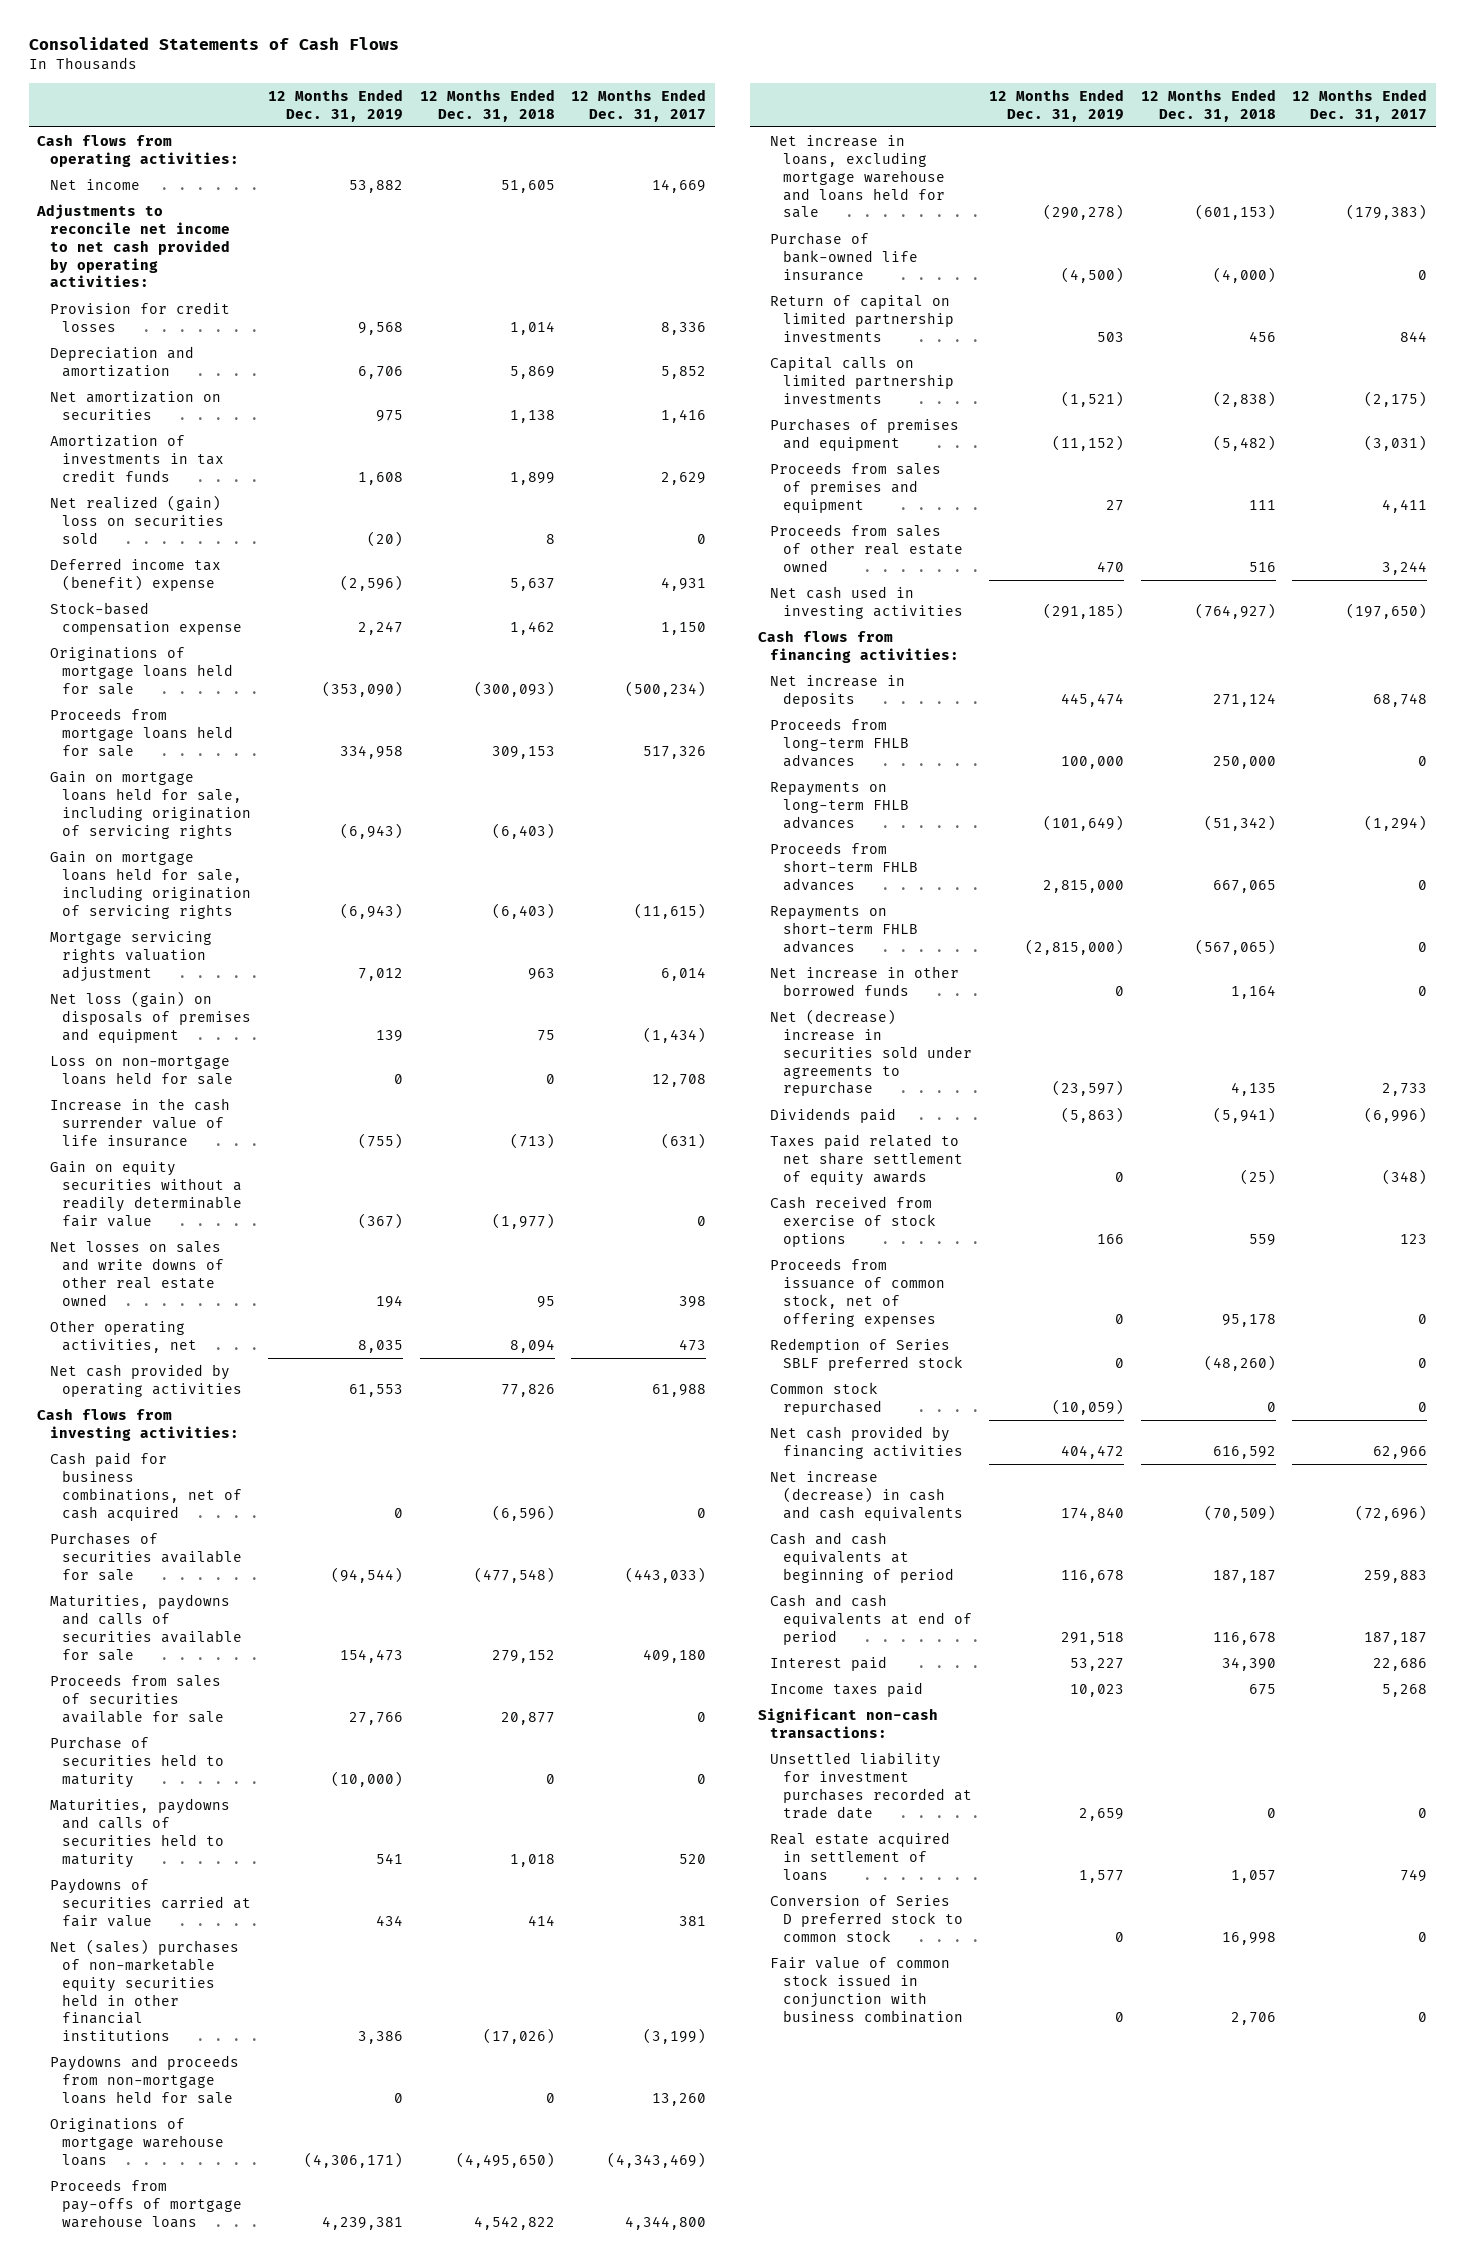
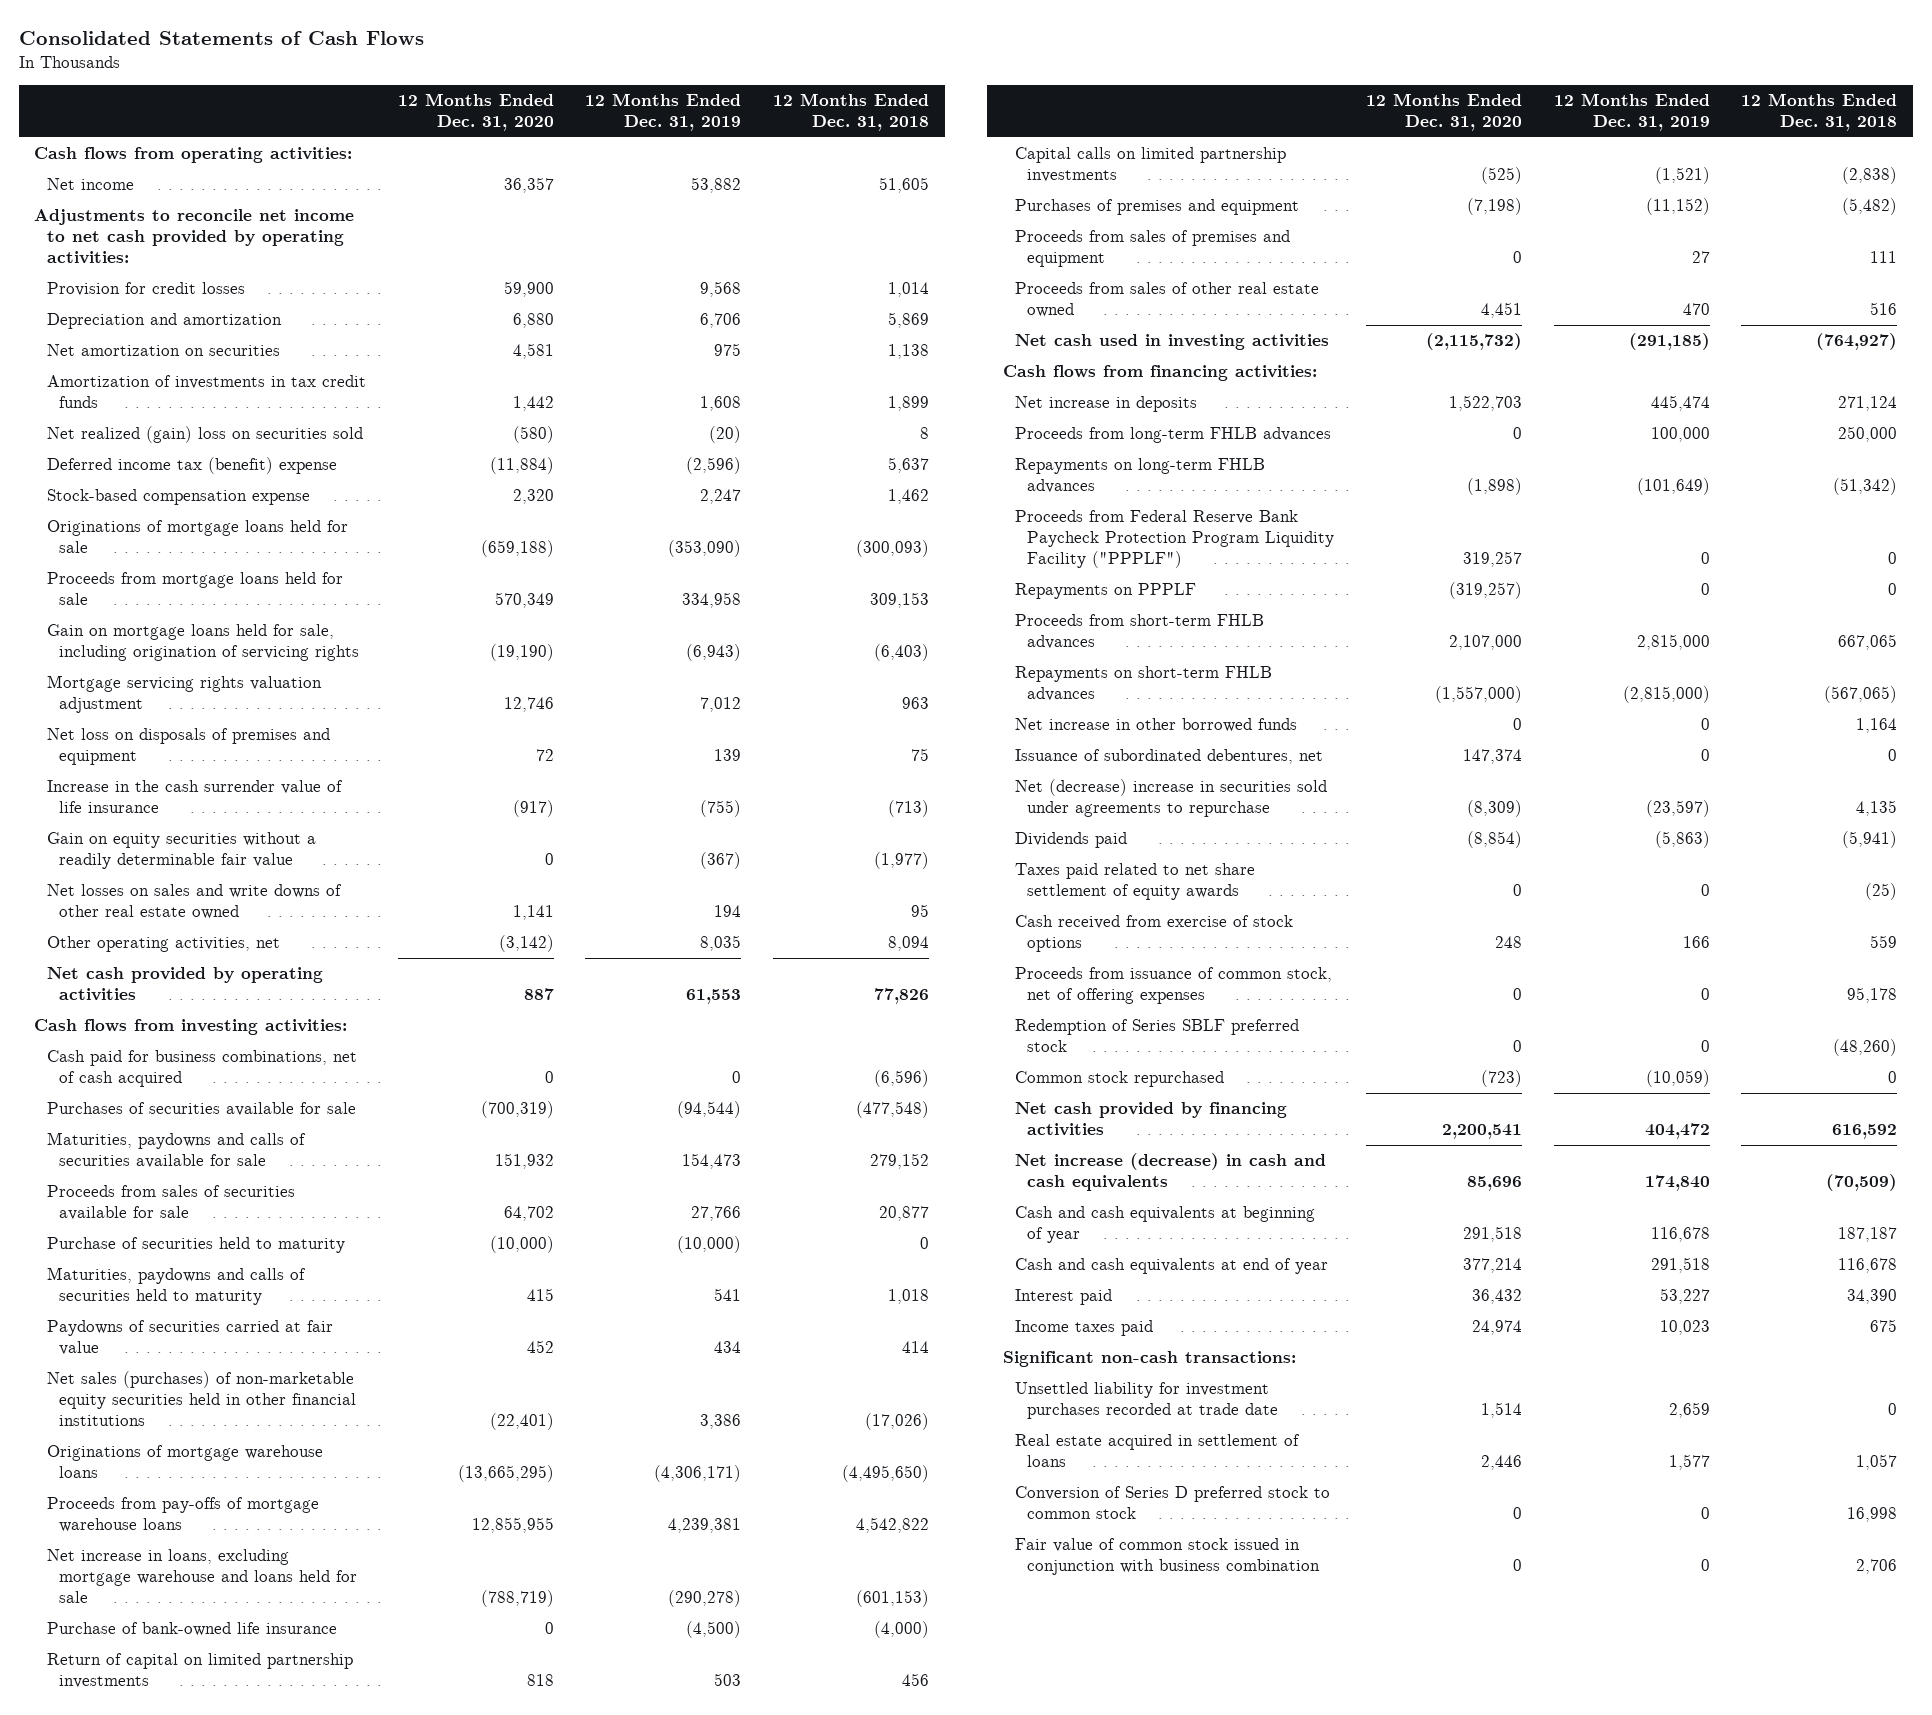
- | 12 Months Ended Dec. 31, 2019 | 12 Months Ended Dec. 31, 2018 | 12 Months Ended Dec. 31, 2017
+ | 12 Months Ended Dec. 31, 2020 | 12 Months Ended Dec. 31, 2019 | 12 Months Ended Dec. 31, 2018
- Gain on mortgage loans held for sale, including origination of servicing rights | (6,943) | (6,403) | (11,615)
- Net loss (gain) on disposals of premises and equipment | 139 | 75 | (1,434)
- Loss on non-mortgage loans held for sale | 0 | 0 | 12,708
+ Net loss on disposals of premises and equipment | 72 | 139 | 75
- Net (sales) purchases of non-marketable equity securities held in other financial institutions | 3,386 | (17,026) | (3,199)
- Paydowns and proceeds from non-mortgage loans held for sale | 0 | 0 | 13,260
+ Net sales (purchases) of non-marketable equity securities held in other financial institutions | (22,401) | 3,386 | (17,026)
+ Proceeds from Federal Reserve Bank Paycheck Protection Program Liquidity Facility ("PPPLF") | 319,257 | 0 | 0
+ Repayments on PPPLF | (319,257) | 0 | 0
+ Issuance of subordinated debentures, net | 147,374 | 0 | 0
- Cash and cash equivalents at beginning of period | 116,678 | 187,187 | 259,883
- Cash and cash equivalents at end of period | 291,518 | 116,678 | 187,187
+ Cash and cash equivalents at beginning of year | 291,518 | 116,678 | 187,187
+ Cash and cash equivalents at end of year | 377,214 | 291,518 | 116,678

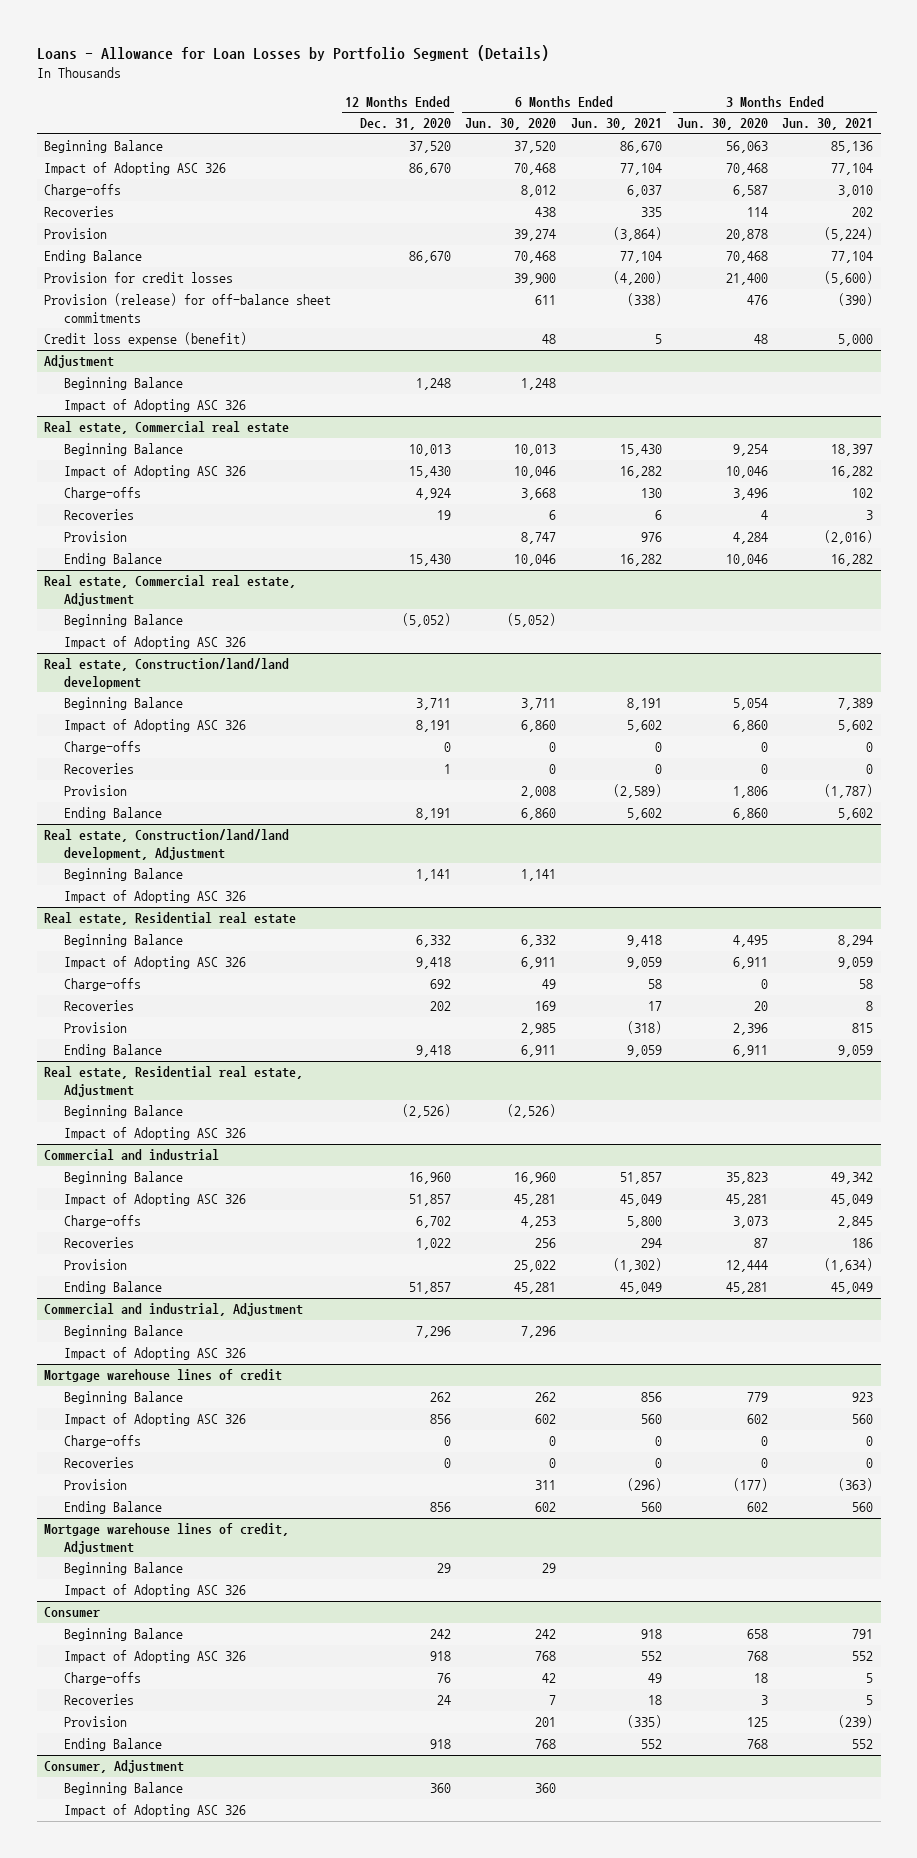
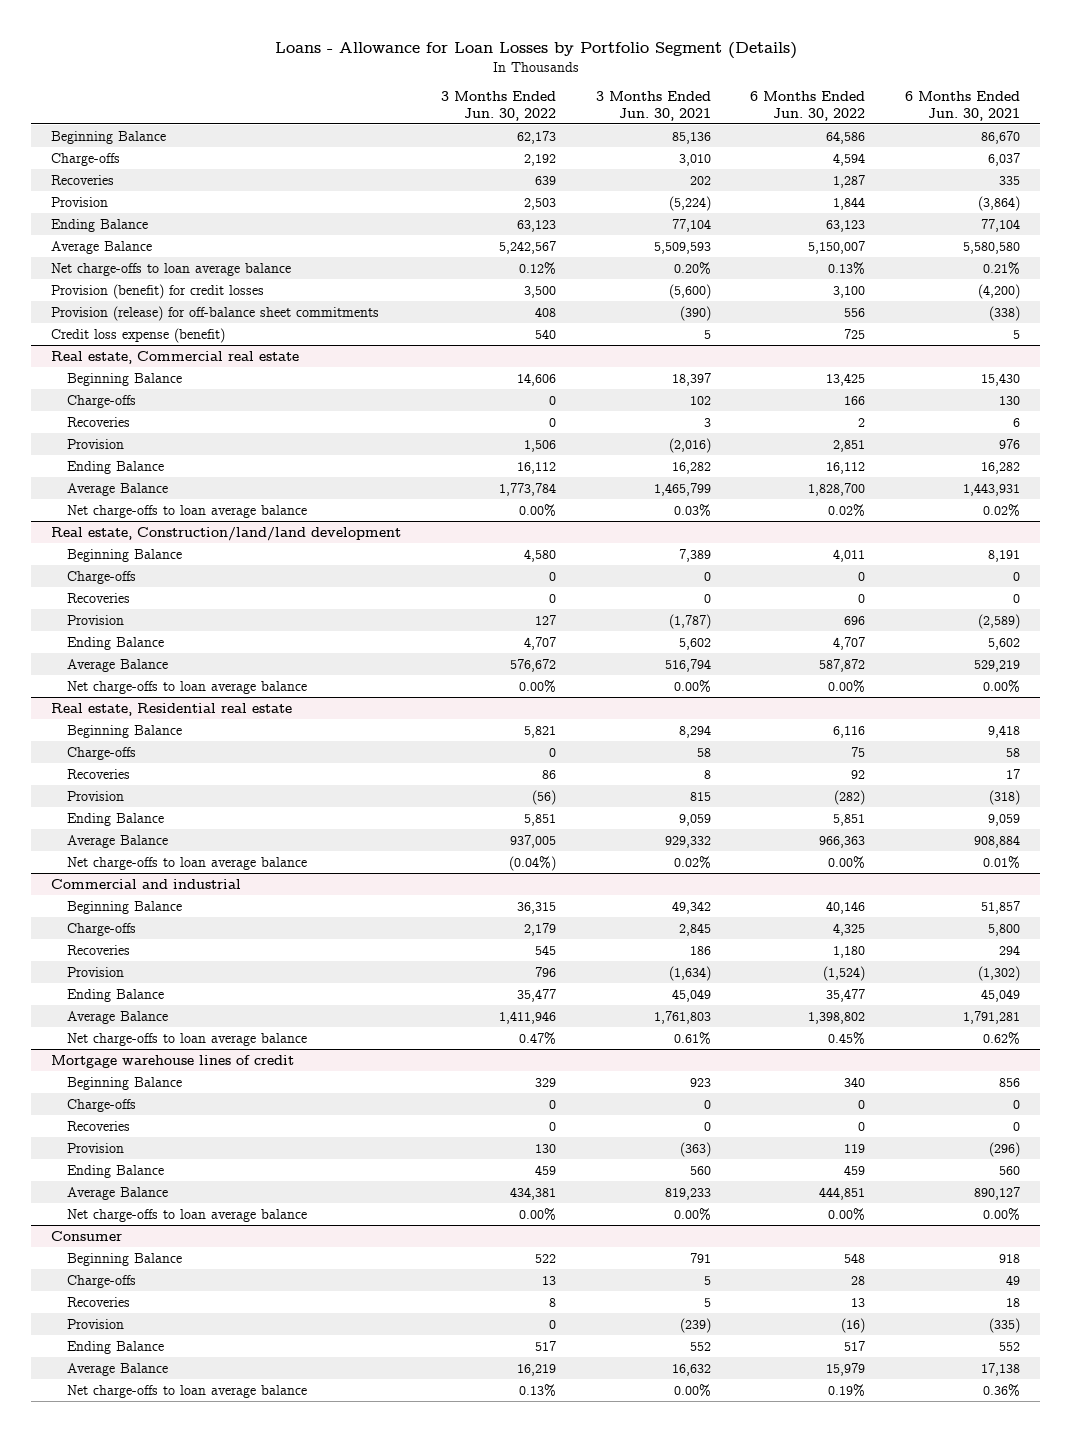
- | 12 Months Ended Dec. 31, 2020 | 6 Months Ended Jun. 30, 2020 | 6 Months Ended Jun. 30, 2021 | 3 Months Ended Jun. 30, 2020 | 3 Months Ended Jun. 30, 2021
+ | 3 Months Ended Jun. 30, 2022 | 3 Months Ended Jun. 30, 2021 | 6 Months Ended Jun. 30, 2022 | 6 Months Ended Jun. 30, 2021
- Impact of Adopting ASC 326 | 86,670 | 70,468 | 77,104 | 70,468 | 77,104
- Provision for credit losses | | 39,900 | (4,200) | 21,400 | (5,600)
+ Average Balance | 5,242,567 | 5,509,593 | 5,150,007 | 5,580,580
+ Net charge-offs to loan average balance | 0.12% | 0.20% | 0.13% | 0.21%
+ Provision (benefit) for credit losses | 3,500 | (5,600) | 3,100 | (4,200)
- Credit loss expense (benefit) | | 48 | 5 | 48 | 5,000
- Adjustment
- Beginning Balance | 1,248 | 1,248 | | |
- Impact of Adopting ASC 326
+ Credit loss expense (benefit) | 540 | 5 | 725 | 5
@ Real estate, Commercial real estate
- Impact of Adopting ASC 326 | 15,430 | 10,046 | 16,282 | 10,046 | 16,282
- Real estate, Commercial real estate, Adjustment
- Beginning Balance | (5,052) | (5,052) | | |
- Impact of Adopting ASC 326
@ Real estate, Commercial real estate
+ Average Balance | 1,773,784 | 1,465,799 | 1,828,700 | 1,443,931
+ Net charge-offs to loan average balance | 0.00% | 0.03% | 0.02% | 0.02%
@ Real estate, Construction/land/land development
- Impact of Adopting ASC 326 | 8,191 | 6,860 | 5,602 | 6,860 | 5,602
- Real estate, Construction/land/land development, Adjustment
- Beginning Balance | 1,141 | 1,141 | | |
- Impact of Adopting ASC 326
@ Real estate, Construction/land/land development
+ Average Balance | 576,672 | 516,794 | 587,872 | 529,219
+ Net charge-offs to loan average balance | 0.00% | 0.00% | 0.00% | 0.00%
@ Real estate, Residential real estate
- Impact of Adopting ASC 326 | 9,418 | 6,911 | 9,059 | 6,911 | 9,059
- Real estate, Residential real estate, Adjustment
- Beginning Balance | (2,526) | (2,526) | | |
- Impact of Adopting ASC 326
@ Real estate, Residential real estate
+ Average Balance | 937,005 | 929,332 | 966,363 | 908,884
+ Net charge-offs to loan average balance | (0.04%) | 0.02% | 0.00% | 0.01%
@ Commercial and industrial
- Impact of Adopting ASC 326 | 51,857 | 45,281 | 45,049 | 45,281 | 45,049
- Commercial and industrial, Adjustment
- Beginning Balance | 7,296 | 7,296 | | |
- Impact of Adopting ASC 326
@ Commercial and industrial
+ Average Balance | 1,411,946 | 1,761,803 | 1,398,802 | 1,791,281
+ Net charge-offs to loan average balance | 0.47% | 0.61% | 0.45% | 0.62%
@ Mortgage warehouse lines of credit
- Impact of Adopting ASC 326 | 856 | 602 | 560 | 602 | 560
- Mortgage warehouse lines of credit, Adjustment
- Beginning Balance | 29 | 29 | | |
- Impact of Adopting ASC 326
@ Mortgage warehouse lines of credit
+ Average Balance | 434,381 | 819,233 | 444,851 | 890,127
+ Net charge-offs to loan average balance | 0.00% | 0.00% | 0.00% | 0.00%
@ Consumer
- Impact of Adopting ASC 326 | 918 | 768 | 552 | 768 | 552
- Consumer, Adjustment
- Beginning Balance | 360 | 360 | | |
- Impact of Adopting ASC 326
@ Consumer
+ Average Balance | 16,219 | 16,632 | 15,979 | 17,138
+ Net charge-offs to loan average balance | 0.13% | 0.00% | 0.19% | 0.36%

